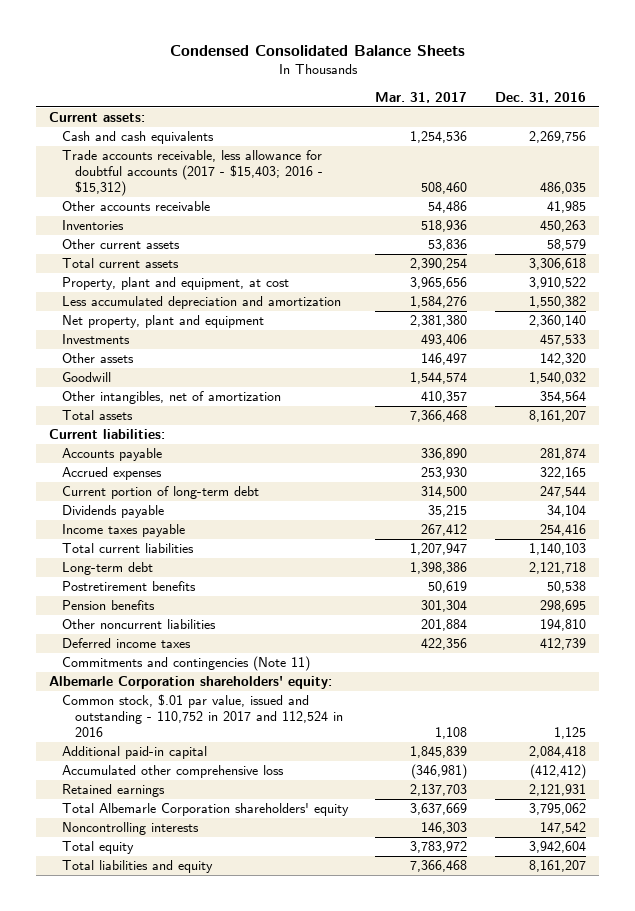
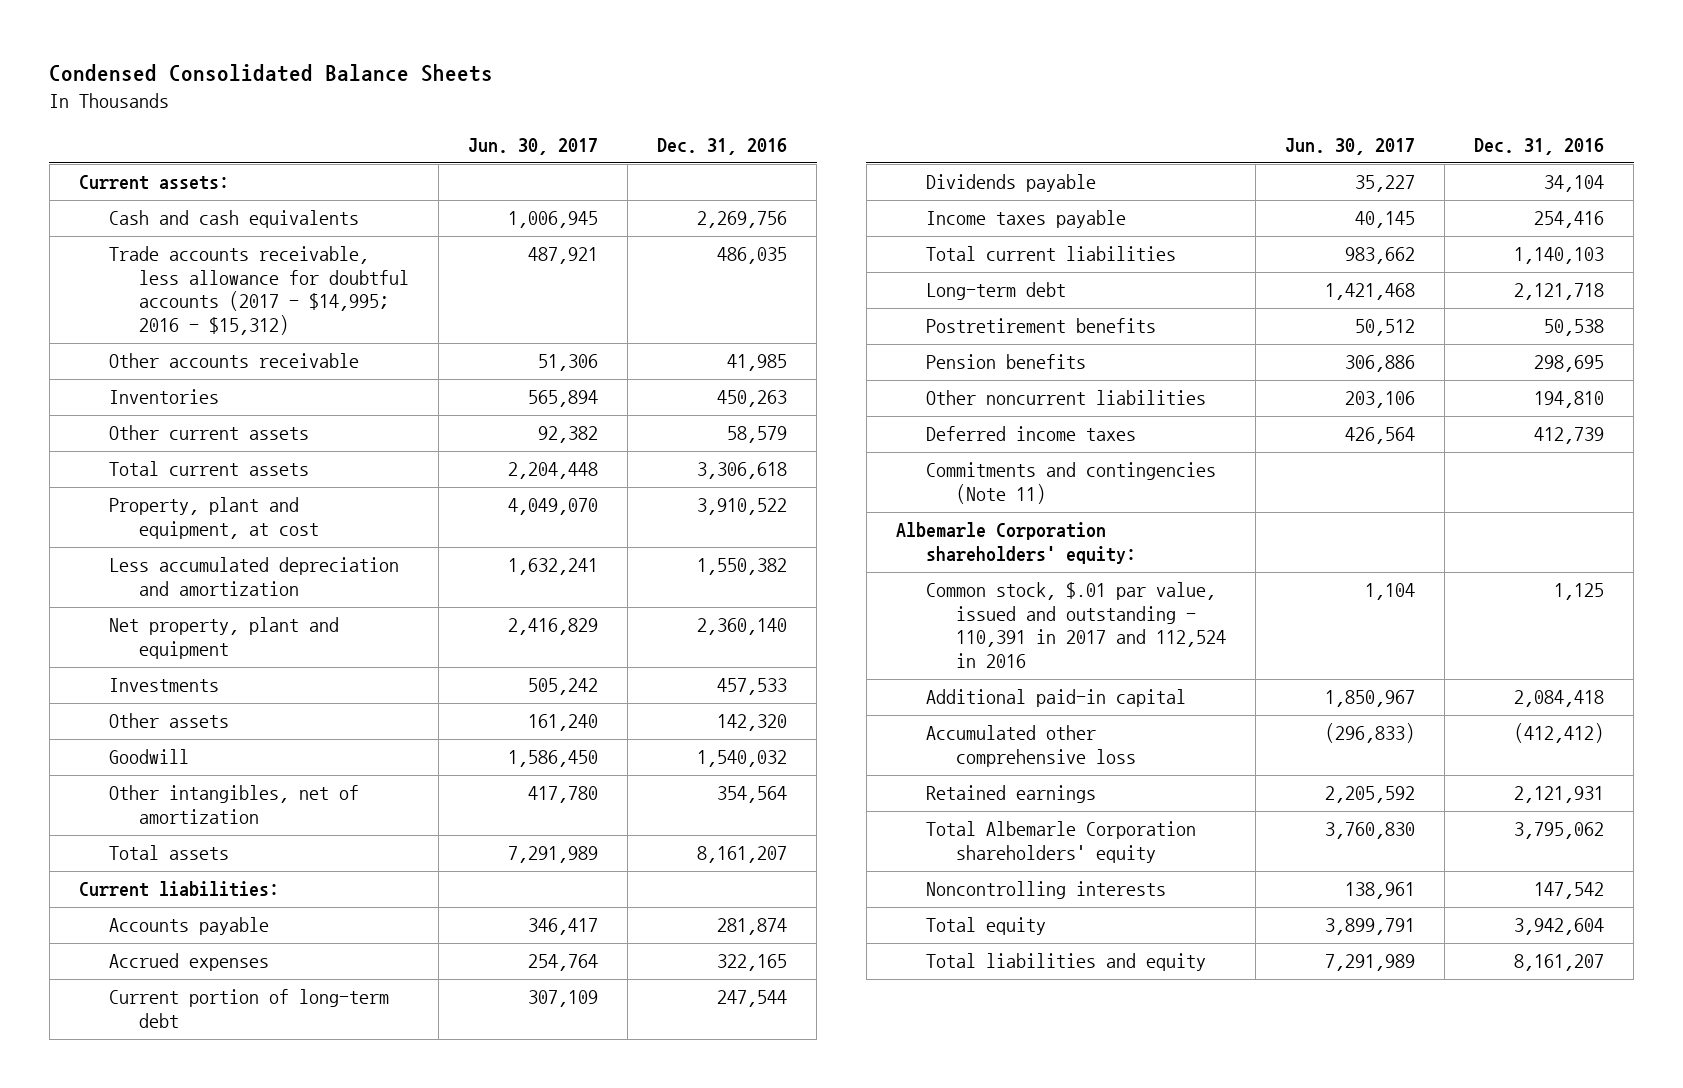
- | Mar. 31, 2017 | Dec. 31, 2016
+ | Jun. 30, 2017 | Dec. 31, 2016
- Trade accounts receivable, less allowance for doubtful accounts (2017 - $15,403; 2016 - $15,312) | 508,460 | 486,035
+ Trade accounts receivable, less allowance for doubtful accounts (2017 - $14,995; 2016 - $15,312) | 487,921 | 486,035
- Common stock, $.01 par value, issued and outstanding - 110,752 in 2017 and 112,524 in 2016 | 1,108 | 1,125
+ Common stock, $.01 par value, issued and outstanding - 110,391 in 2017 and 112,524 in 2016 | 1,104 | 1,125

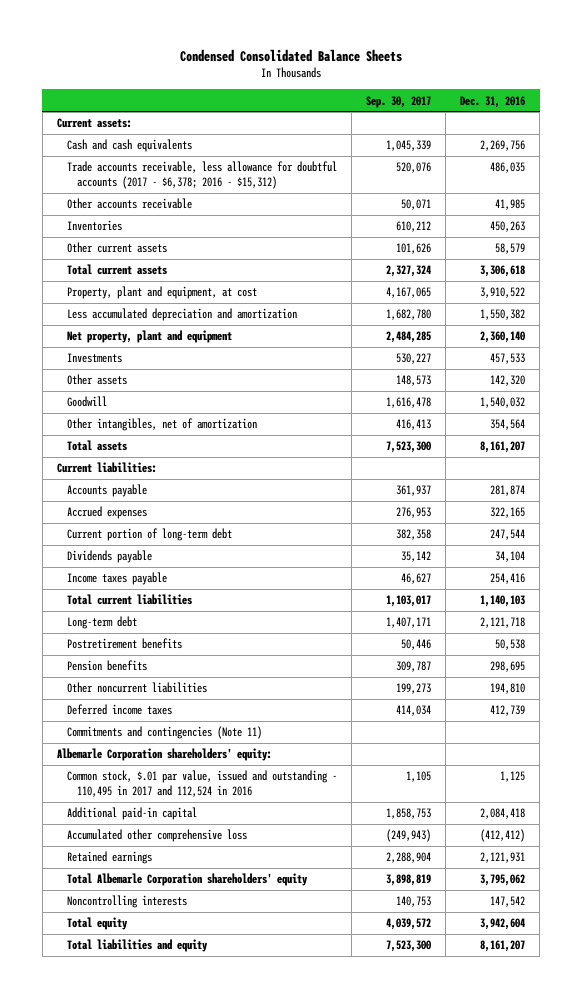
- | Jun. 30, 2017 | Dec. 31, 2016
+ | Sep. 30, 2017 | Dec. 31, 2016
- Trade accounts receivable, less allowance for doubtful accounts (2017 - $14,995; 2016 - $15,312) | 487,921 | 486,035
+ Trade accounts receivable, less allowance for doubtful accounts (2017 - $6,378; 2016 - $15,312) | 520,076 | 486,035
- Common stock, $.01 par value, issued and outstanding - 110,391 in 2017 and 112,524 in 2016 | 1,104 | 1,125
+ Common stock, $.01 par value, issued and outstanding - 110,495 in 2017 and 112,524 in 2016 | 1,105 | 1,125

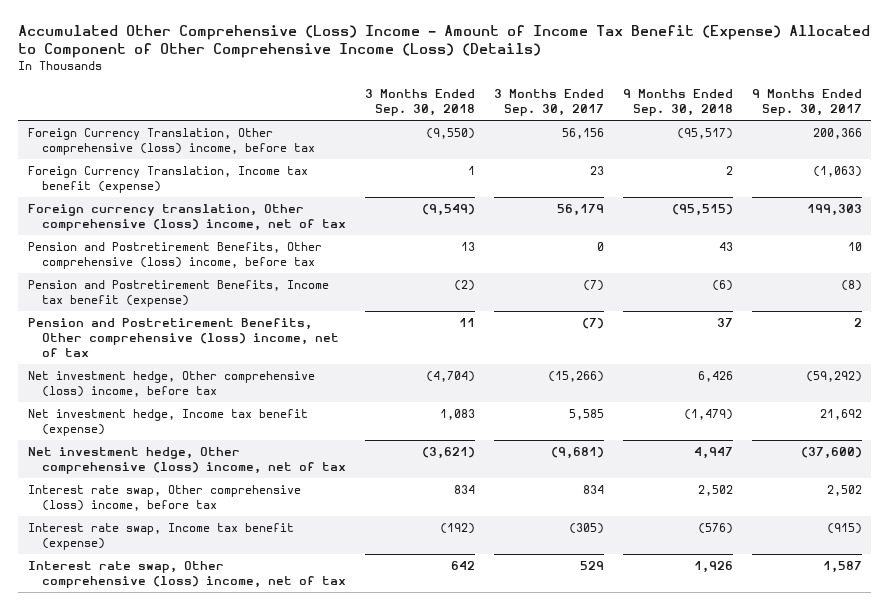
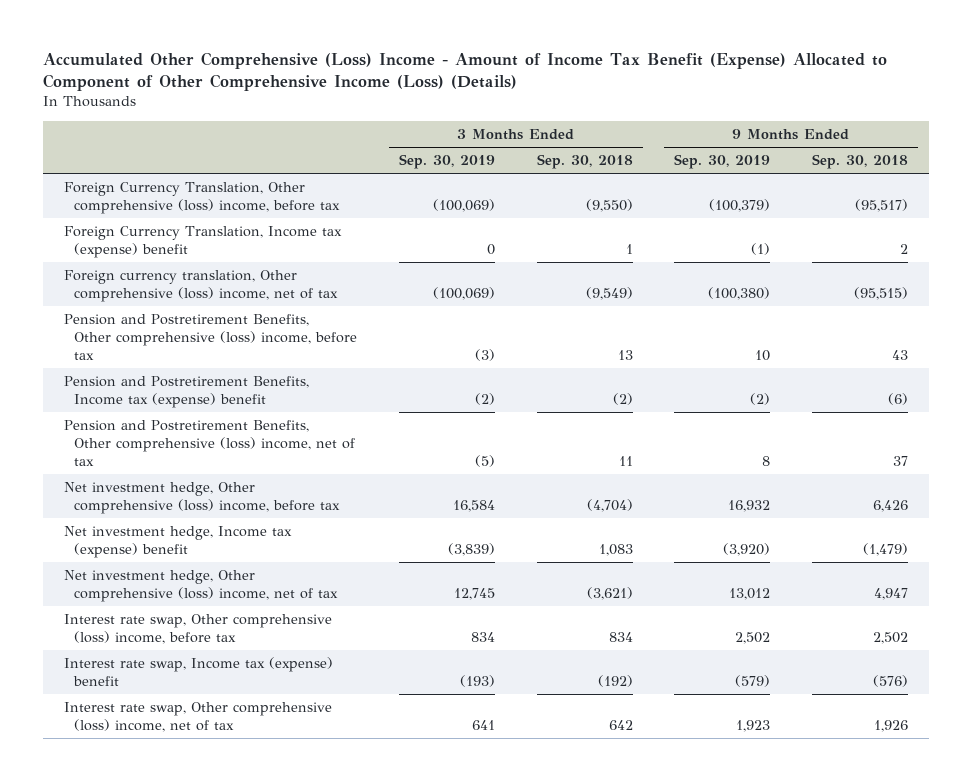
- | 3 Months Ended Sep. 30, 2018 | 3 Months Ended Sep. 30, 2017 | 9 Months Ended Sep. 30, 2018 | 9 Months Ended Sep. 30, 2017
+ | 3 Months Ended Sep. 30, 2019 | 3 Months Ended Sep. 30, 2018 | 9 Months Ended Sep. 30, 2019 | 9 Months Ended Sep. 30, 2018
- Foreign Currency Translation, Income tax benefit (expense) | 1 | 23 | 2 | (1,063)
+ Foreign Currency Translation, Income tax (expense) benefit | 0 | 1 | (1) | 2
- Pension and Postretirement Benefits, Income tax benefit (expense) | (2) | (7) | (6) | (8)
+ Pension and Postretirement Benefits, Income tax (expense) benefit | (2) | (2) | (2) | (6)
- Net investment hedge, Income tax benefit (expense) | 1,083 | 5,585 | (1,479) | 21,692
+ Net investment hedge, Income tax (expense) benefit | (3,839) | 1,083 | (3,920) | (1,479)
- Interest rate swap, Income tax benefit (expense) | (192) | (305) | (576) | (915)
+ Interest rate swap, Income tax (expense) benefit | (193) | (192) | (579) | (576)

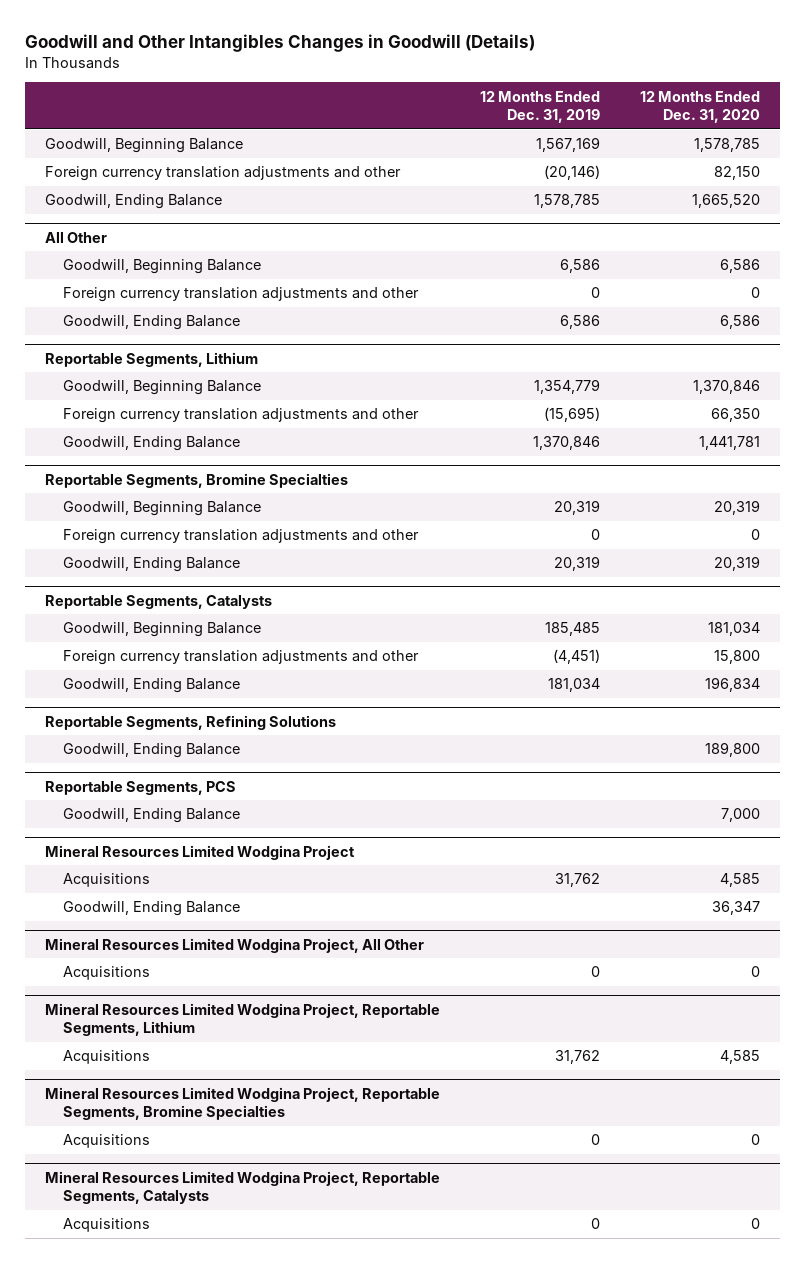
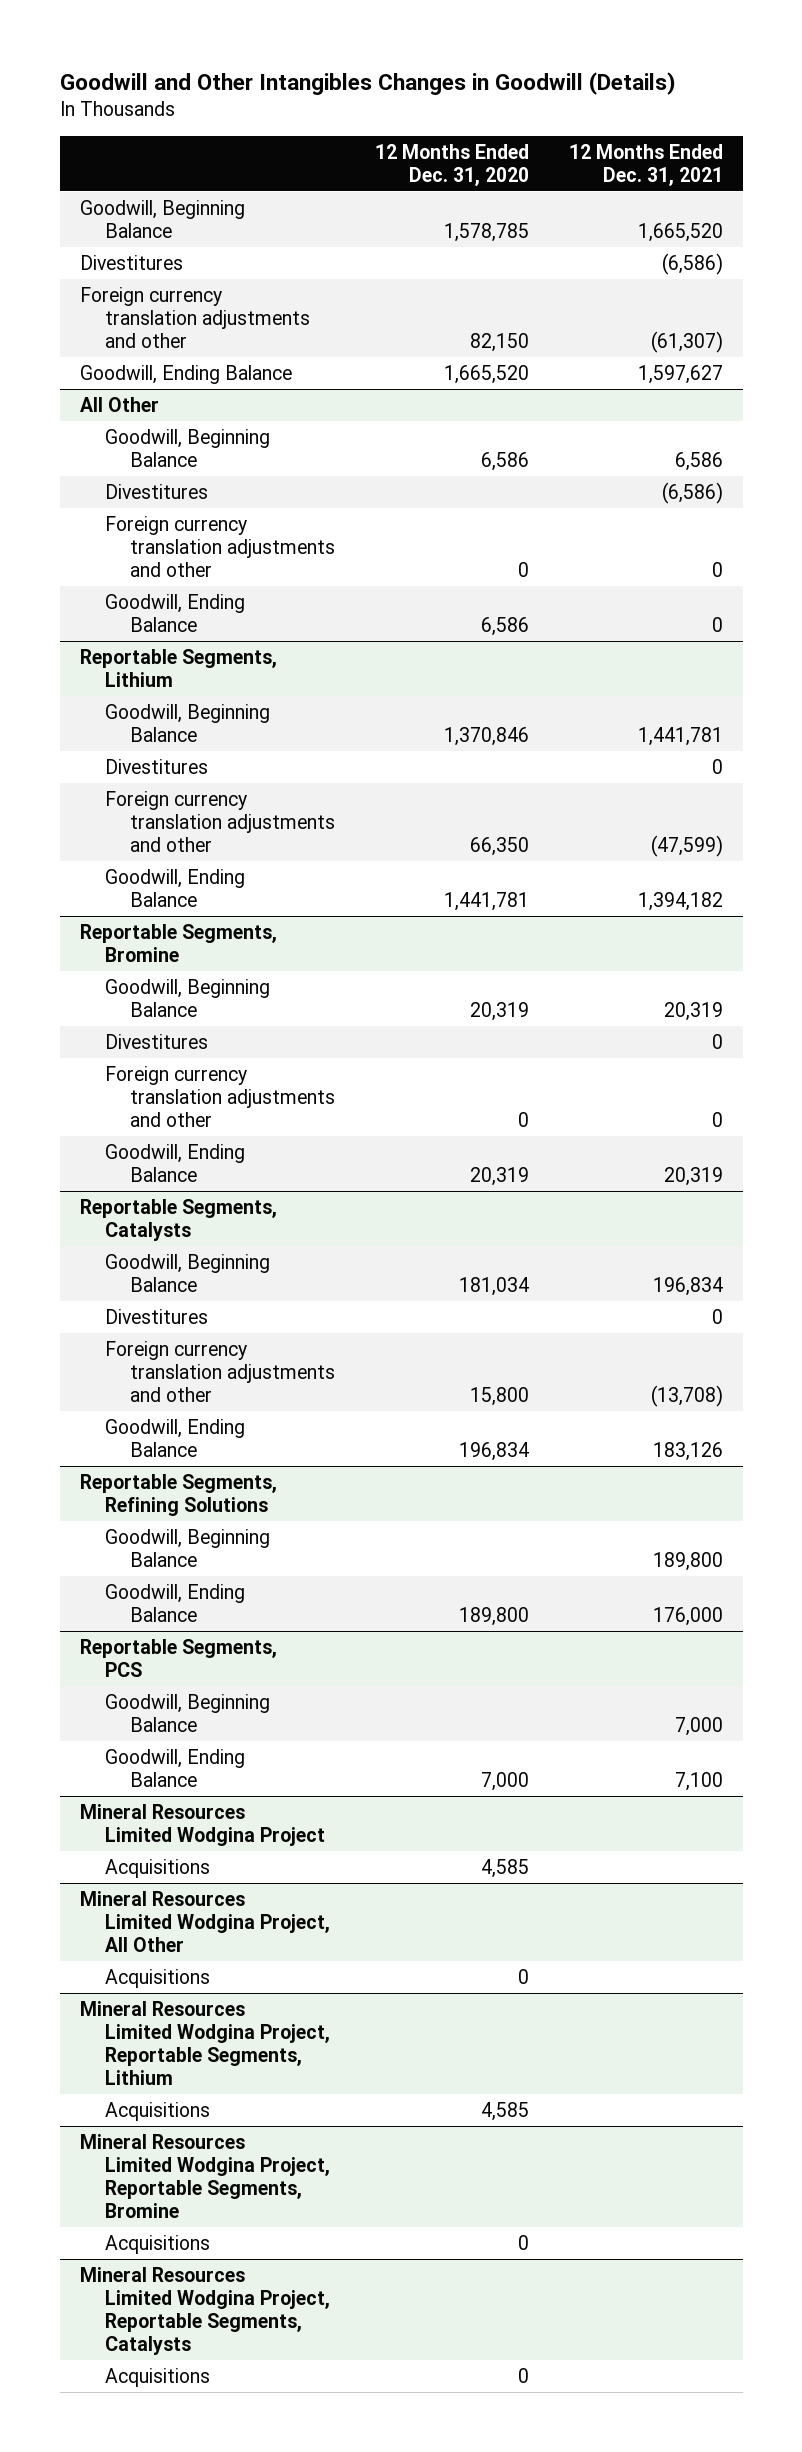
- | 12 Months Ended Dec. 31, 2019 | 12 Months Ended Dec. 31, 2020
+ | 12 Months Ended Dec. 31, 2020 | 12 Months Ended Dec. 31, 2021
+ Divestitures | | (6,586)
@ All Other
+ Divestitures | | (6,586)
@ Reportable Segments, Lithium
+ Divestitures | | 0
- Reportable Segments, Bromine Specialties
+ Reportable Segments, Bromine
+ Divestitures | | 0
@ Reportable Segments, Catalysts
+ Divestitures | | 0
@ Reportable Segments, Refining Solutions
+ Goodwill, Beginning Balance | | 189,800
@ Reportable Segments, PCS
+ Goodwill, Beginning Balance | | 7,000
@ Mineral Resources Limited Wodgina Project
- Goodwill, Ending Balance | | 36,347
- Mineral Resources Limited Wodgina Project, Reportable Segments, Bromine Specialties
+ Mineral Resources Limited Wodgina Project, Reportable Segments, Bromine

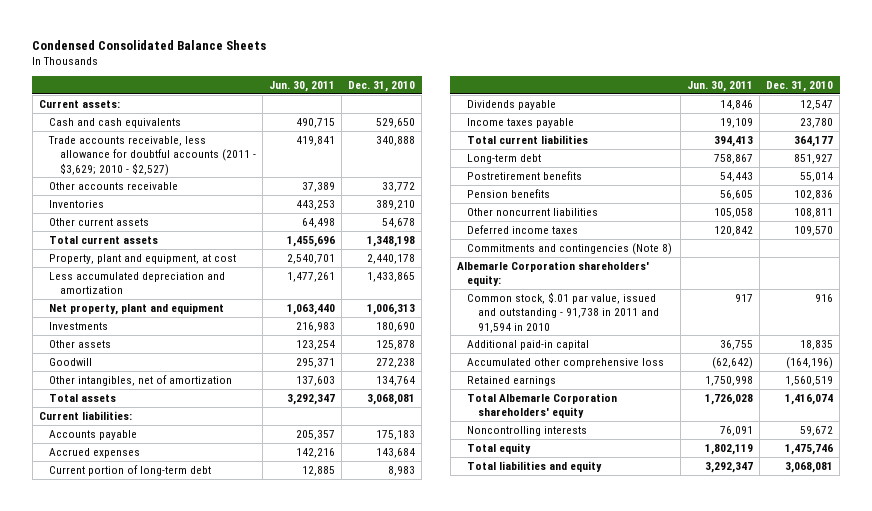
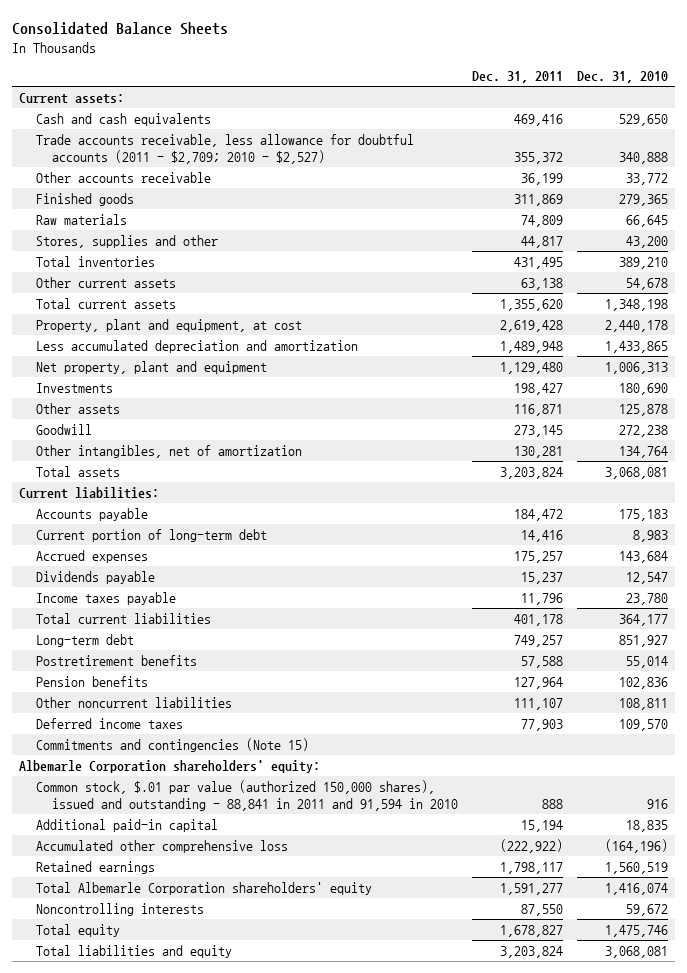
- Condensed Consolidated Balance Sheets
+ Consolidated Balance Sheets
- | Jun. 30, 2011 | Dec. 31, 2010
+ | Dec. 31, 2011 | Dec. 31, 2010
- Trade accounts receivable, less allowance for doubtful accounts (2011 - $3,629; 2010 - $2,527) | 419,841 | 340,888
+ Trade accounts receivable, less allowance for doubtful accounts (2011 - $2,709; 2010 - $2,527) | 355,372 | 340,888
- Inventories | 443,253 | 389,210
+ Finished goods | 311,869 | 279,365
+ Raw materials | 74,809 | 66,645
+ Stores, supplies and other | 44,817 | 43,200
+ Total inventories | 431,495 | 389,210
moved down: Accrued expenses | 175,257 | 143,684
- Commitments and contingencies (Note 8)
+ Commitments and contingencies (Note 15)
- Common stock, $.01 par value, issued and outstanding - 91,738 in 2011 and 91,594 in 2010 | 917 | 916
+ Common stock, $.01 par value (authorized 150,000 shares), issued and outstanding - 88,841 in 2011 and 91,594 in 2010 | 888 | 916

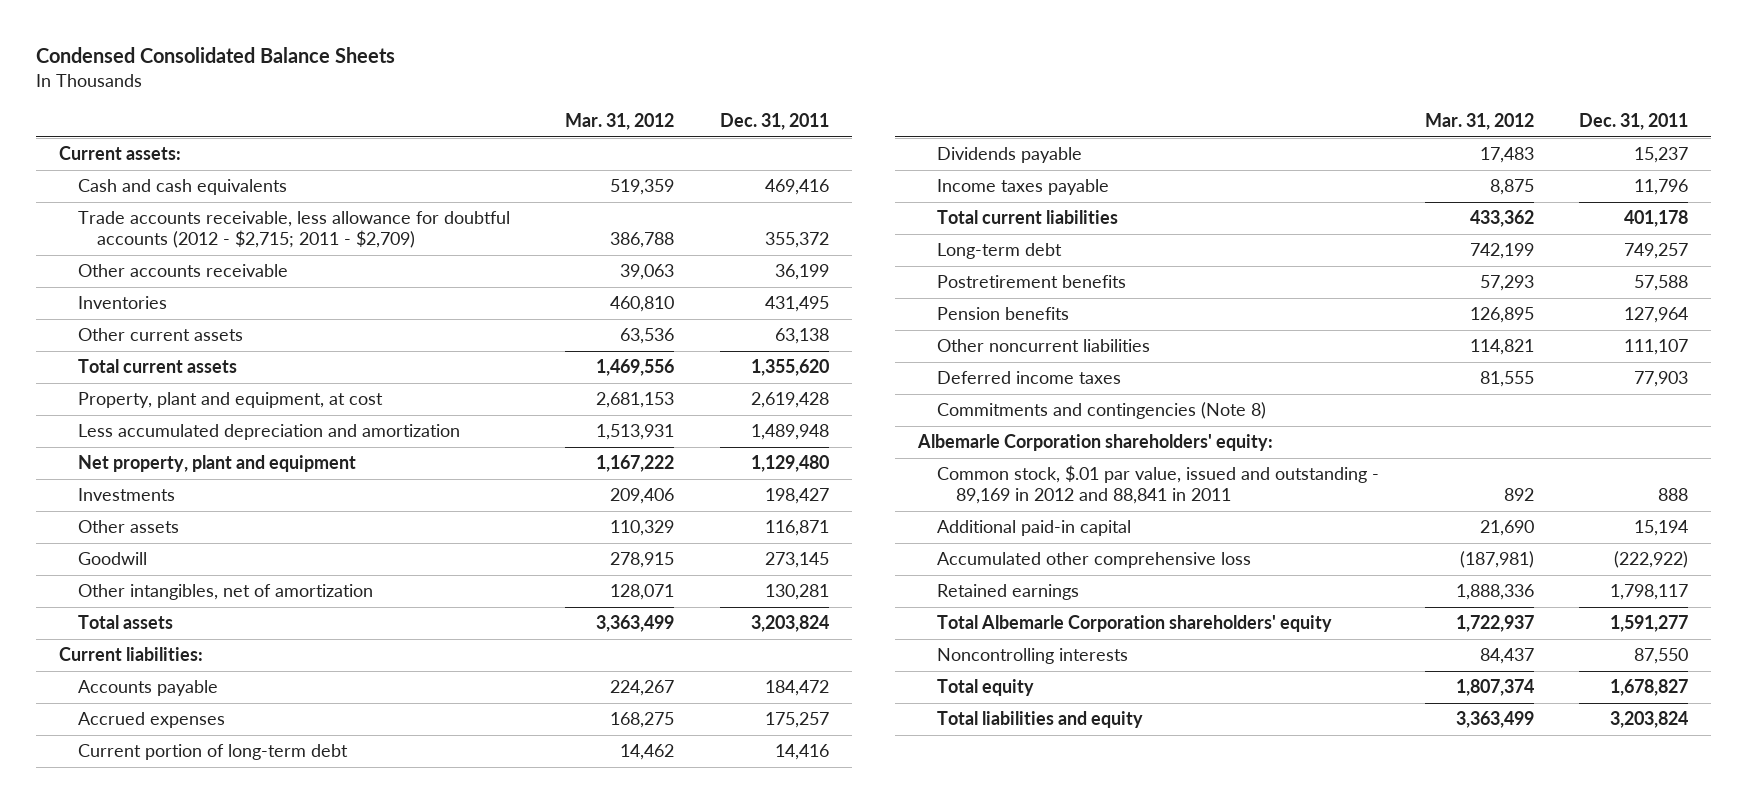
- Consolidated Balance Sheets
+ Condensed Consolidated Balance Sheets
- | Dec. 31, 2011 | Dec. 31, 2010
+ | Mar. 31, 2012 | Dec. 31, 2011
- Trade accounts receivable, less allowance for doubtful accounts (2011 - $2,709; 2010 - $2,527) | 355,372 | 340,888
+ Trade accounts receivable, less allowance for doubtful accounts (2012 - $2,715; 2011 - $2,709) | 386,788 | 355,372
- Finished goods | 311,869 | 279,365
- Raw materials | 74,809 | 66,645
- Stores, supplies and other | 44,817 | 43,200
- Total inventories | 431,495 | 389,210
+ Inventories | 460,810 | 431,495
moved down: Current portion of long-term debt | 14,462 | 14,416
- Commitments and contingencies (Note 15)
+ Commitments and contingencies (Note 8)
- Common stock, $.01 par value (authorized 150,000 shares), issued and outstanding - 88,841 in 2011 and 91,594 in 2010 | 888 | 916
+ Common stock, $.01 par value, issued and outstanding - 89,169 in 2012 and 88,841 in 2011 | 892 | 888

